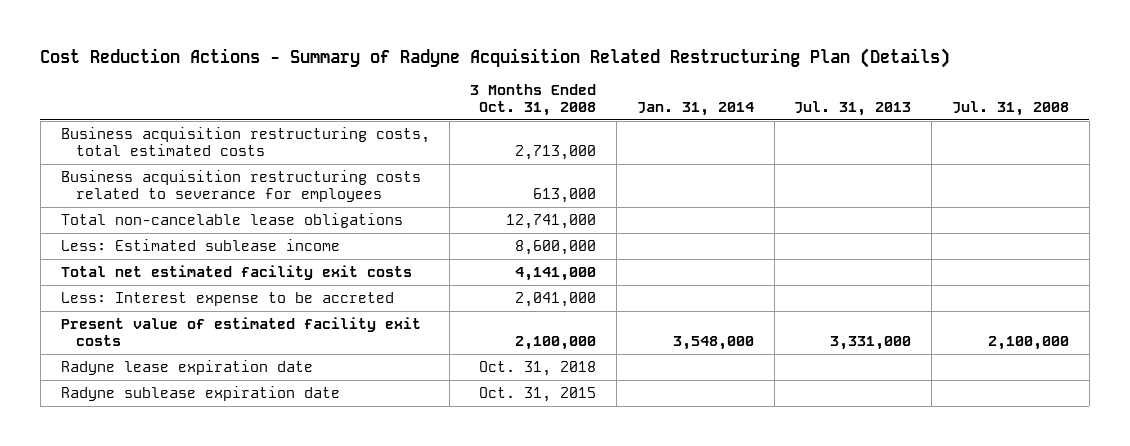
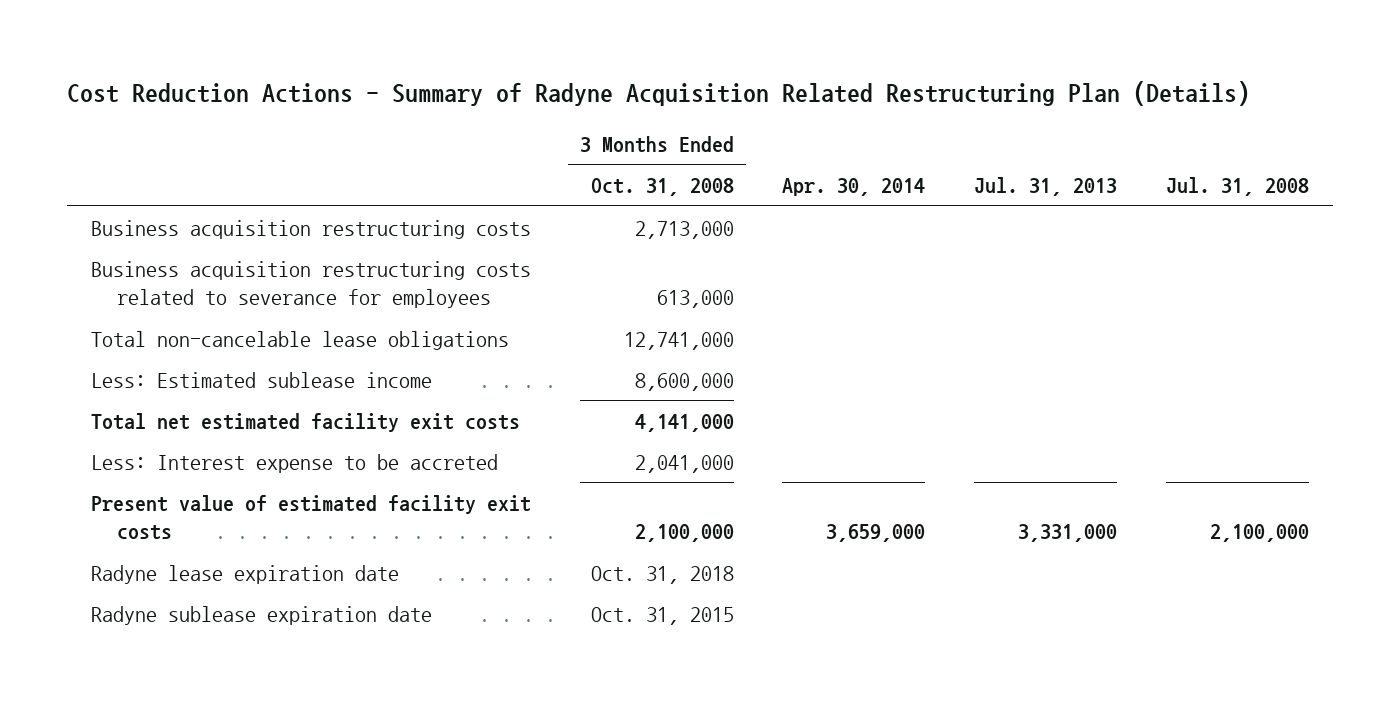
- | 3 Months Ended Oct. 31, 2008 | Jan. 31, 2014 | Jul. 31, 2013 | Jul. 31, 2008
+ | 3 Months Ended Oct. 31, 2008 | Apr. 30, 2014 | Jul. 31, 2013 | Jul. 31, 2008
- Business acquisition restructuring costs, total estimated costs | 2,713,000 | | |
+ Business acquisition restructuring costs | 2,713,000 | | |

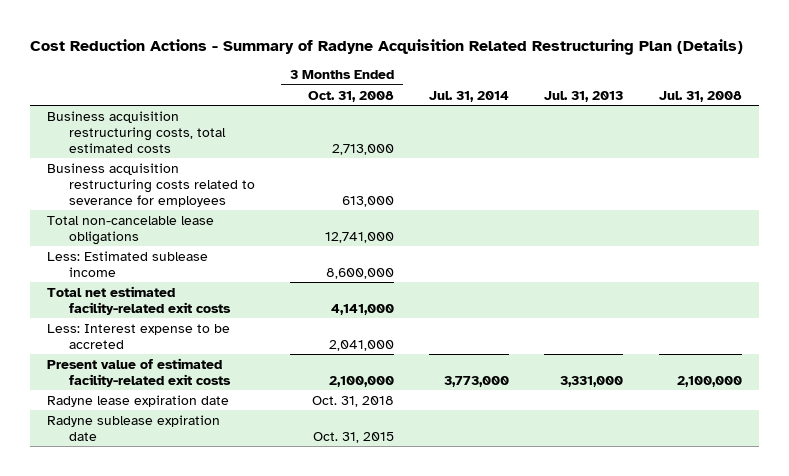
- | 3 Months Ended Oct. 31, 2008 | Apr. 30, 2014 | Jul. 31, 2013 | Jul. 31, 2008
+ | 3 Months Ended Oct. 31, 2008 | Jul. 31, 2014 | Jul. 31, 2013 | Jul. 31, 2008
- Business acquisition restructuring costs | 2,713,000 | | |
+ Business acquisition restructuring costs, total estimated costs | 2,713,000 | | |
- Total net estimated facility exit costs | 4,141,000 | | |
+ Total net estimated facility-related exit costs | 4,141,000 | | |
- Present value of estimated facility exit costs | 2,100,000 | 3,659,000 | 3,331,000 | 2,100,000
+ Present value of estimated facility-related exit costs | 2,100,000 | 3,773,000 | 3,331,000 | 2,100,000

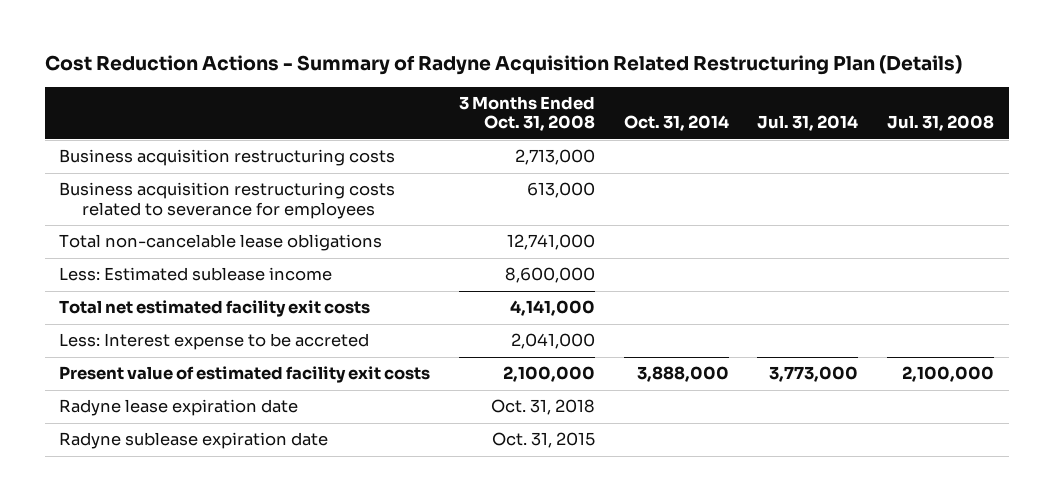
- | 3 Months Ended Oct. 31, 2008 | Jul. 31, 2014 | Jul. 31, 2013 | Jul. 31, 2008
+ | 3 Months Ended Oct. 31, 2008 | Oct. 31, 2014 | Jul. 31, 2014 | Jul. 31, 2008
- Business acquisition restructuring costs, total estimated costs | 2,713,000 | | |
+ Business acquisition restructuring costs | 2,713,000 | | |
- Total net estimated facility-related exit costs | 4,141,000 | | |
+ Total net estimated facility exit costs | 4,141,000 | | |
- Present value of estimated facility-related exit costs | 2,100,000 | 3,773,000 | 3,331,000 | 2,100,000
+ Present value of estimated facility exit costs | 2,100,000 | 3,888,000 | 3,773,000 | 2,100,000

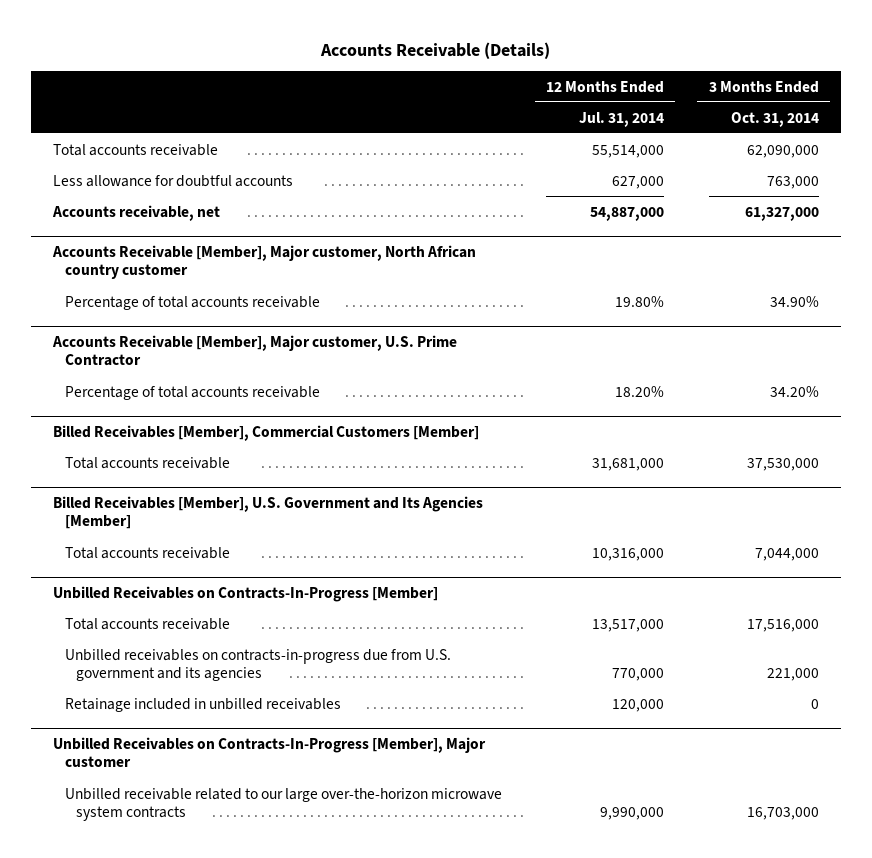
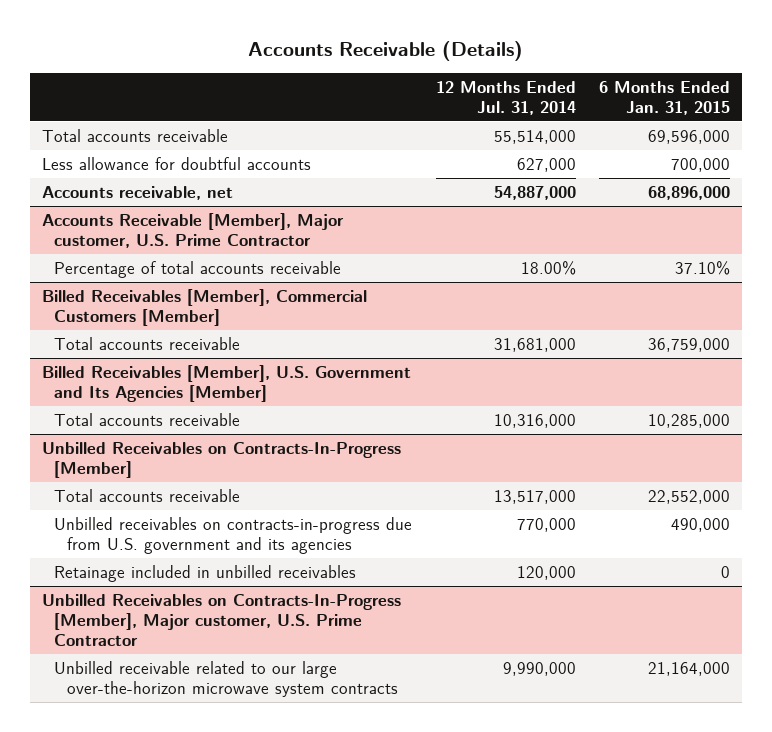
- | 12 Months Ended Jul. 31, 2014 | 3 Months Ended Oct. 31, 2014
+ | 12 Months Ended Jul. 31, 2014 | 6 Months Ended Jan. 31, 2015
- Accounts Receivable [Member], Major customer, North African country customer
- Percentage of total accounts receivable | 19.80% | 34.90%
@ Accounts Receivable [Member], Major customer, U.S. Prime Contractor
- Percentage of total accounts receivable | 18.20% | 34.20%
+ Percentage of total accounts receivable | 18.00% | 37.10%
- Unbilled Receivables on Contracts-In-Progress [Member], Major customer
+ Unbilled Receivables on Contracts-In-Progress [Member], Major customer, U.S. Prime Contractor

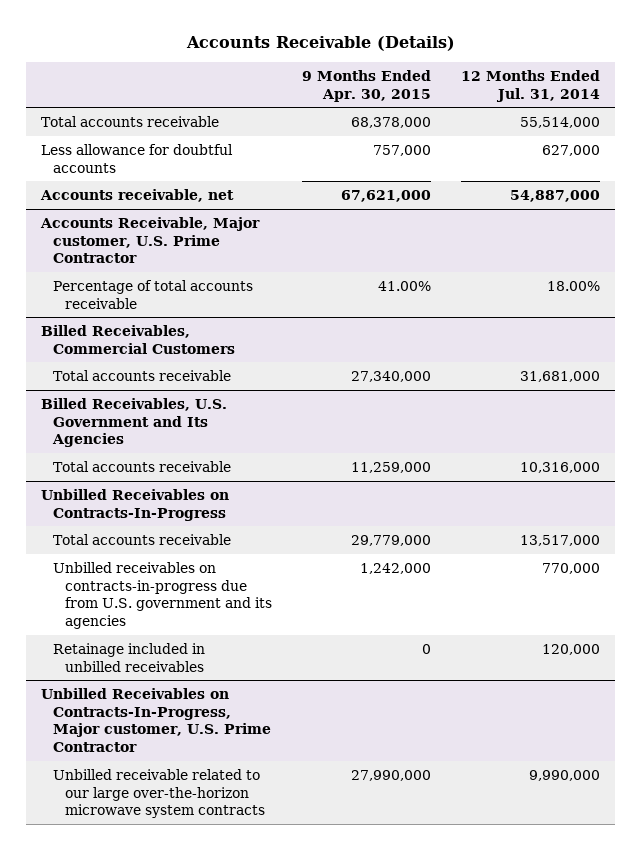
- | 12 Months Ended Jul. 31, 2014 | 6 Months Ended Jan. 31, 2015
+ | 9 Months Ended Apr. 30, 2015 | 12 Months Ended Jul. 31, 2014
- Accounts Receivable [Member], Major customer, U.S. Prime Contractor
+ Accounts Receivable, Major customer, U.S. Prime Contractor
- Billed Receivables [Member], Commercial Customers [Member]
+ Billed Receivables, Commercial Customers
- Billed Receivables [Member], U.S. Government and Its Agencies [Member]
+ Billed Receivables, U.S. Government and Its Agencies
- Unbilled Receivables on Contracts-In-Progress [Member]
+ Unbilled Receivables on Contracts-In-Progress
- Unbilled Receivables on Contracts-In-Progress [Member], Major customer, U.S. Prime Contractor
+ Unbilled Receivables on Contracts-In-Progress, Major customer, U.S. Prime Contractor

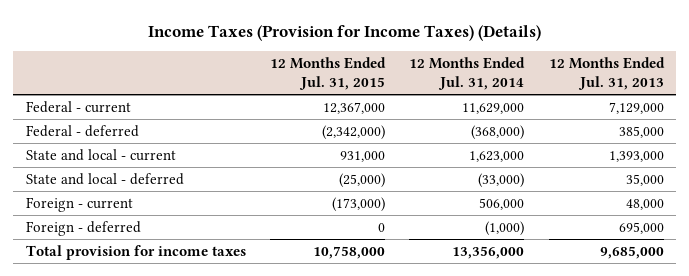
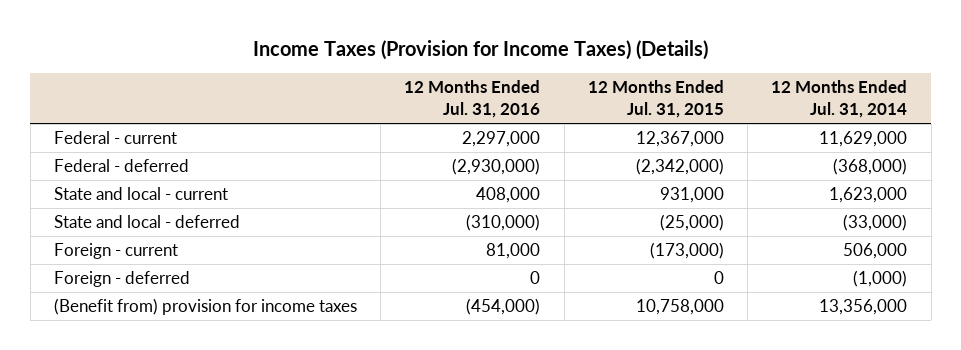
- | 12 Months Ended Jul. 31, 2015 | 12 Months Ended Jul. 31, 2014 | 12 Months Ended Jul. 31, 2013
+ | 12 Months Ended Jul. 31, 2016 | 12 Months Ended Jul. 31, 2015 | 12 Months Ended Jul. 31, 2014
- Total provision for income taxes | 10,758,000 | 13,356,000 | 9,685,000
+ (Benefit from) provision for income taxes | (454,000) | 10,758,000 | 13,356,000

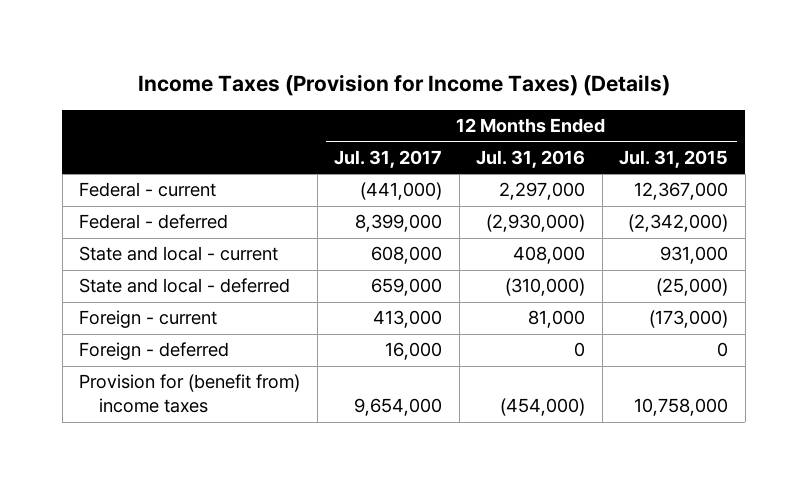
- | 12 Months Ended Jul. 31, 2016 | 12 Months Ended Jul. 31, 2015 | 12 Months Ended Jul. 31, 2014
+ | 12 Months Ended Jul. 31, 2017 | 12 Months Ended Jul. 31, 2016 | 12 Months Ended Jul. 31, 2015
- (Benefit from) provision for income taxes | (454,000) | 10,758,000 | 13,356,000
+ Provision for (benefit from) income taxes | 9,654,000 | (454,000) | 10,758,000

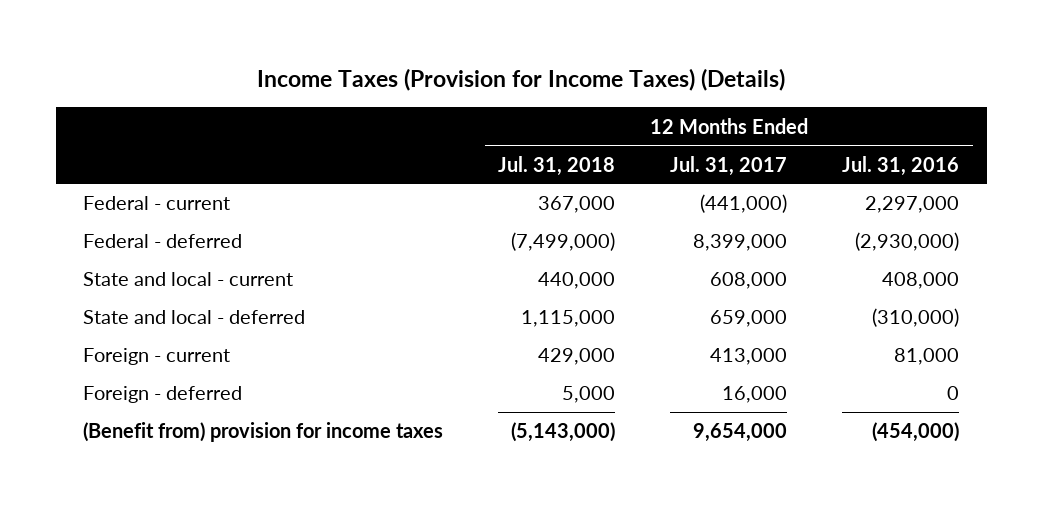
- | 12 Months Ended Jul. 31, 2017 | 12 Months Ended Jul. 31, 2016 | 12 Months Ended Jul. 31, 2015
+ | 12 Months Ended Jul. 31, 2018 | 12 Months Ended Jul. 31, 2017 | 12 Months Ended Jul. 31, 2016
- Provision for (benefit from) income taxes | 9,654,000 | (454,000) | 10,758,000
+ (Benefit from) provision for income taxes | (5,143,000) | 9,654,000 | (454,000)

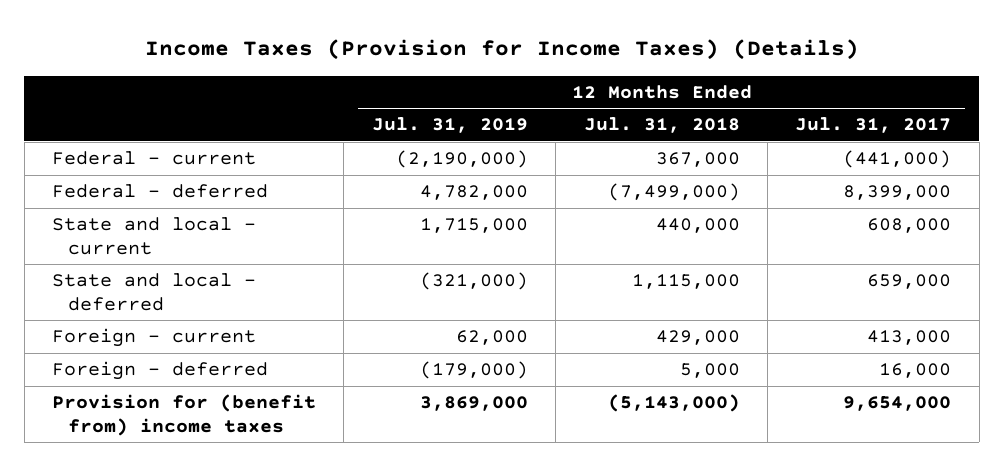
- | 12 Months Ended Jul. 31, 2018 | 12 Months Ended Jul. 31, 2017 | 12 Months Ended Jul. 31, 2016
+ | 12 Months Ended Jul. 31, 2019 | 12 Months Ended Jul. 31, 2018 | 12 Months Ended Jul. 31, 2017
- (Benefit from) provision for income taxes | (5,143,000) | 9,654,000 | (454,000)
+ Provision for (benefit from) income taxes | 3,869,000 | (5,143,000) | 9,654,000

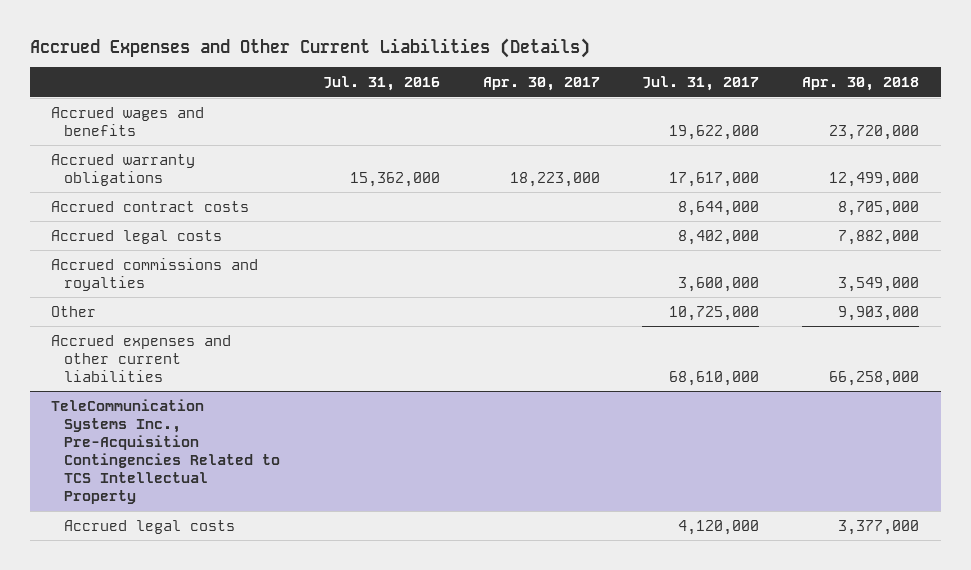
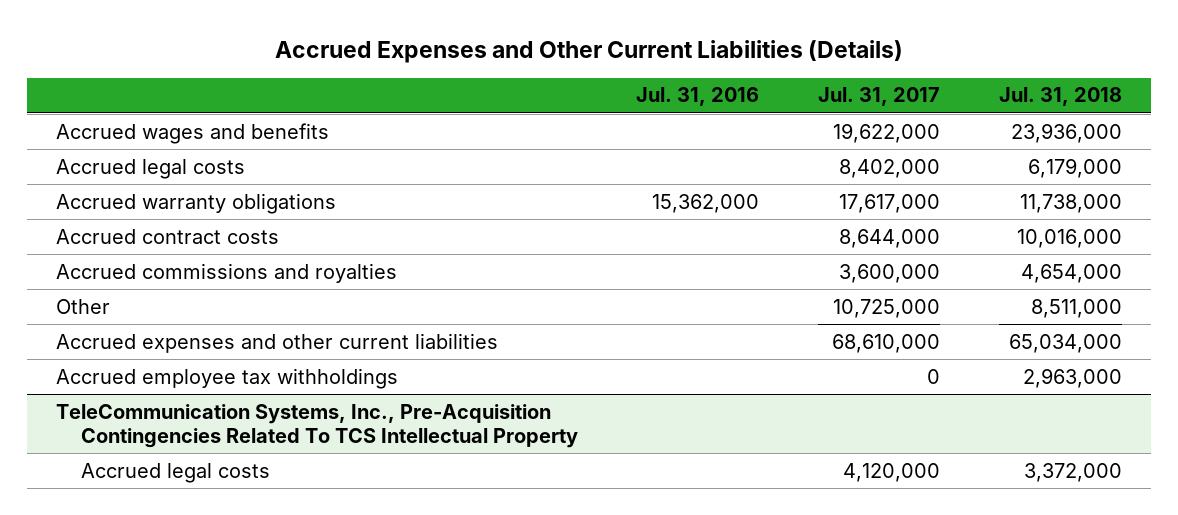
- | Jul. 31, 2016 | Apr. 30, 2017 | Jul. 31, 2017 | Apr. 30, 2018
+ | Jul. 31, 2016 | Jul. 31, 2017 | Jul. 31, 2018
moved up: Accrued legal costs | | 8,402,000 | 6,179,000
- TeleCommunication Systems Inc., Pre-Acquisition Contingencies Related to TCS Intellectual Property
+ Accrued employee tax withholdings | | 0 | 2,963,000
+ TeleCommunication Systems, Inc., Pre-Acquisition Contingencies Related To TCS Intellectual Property

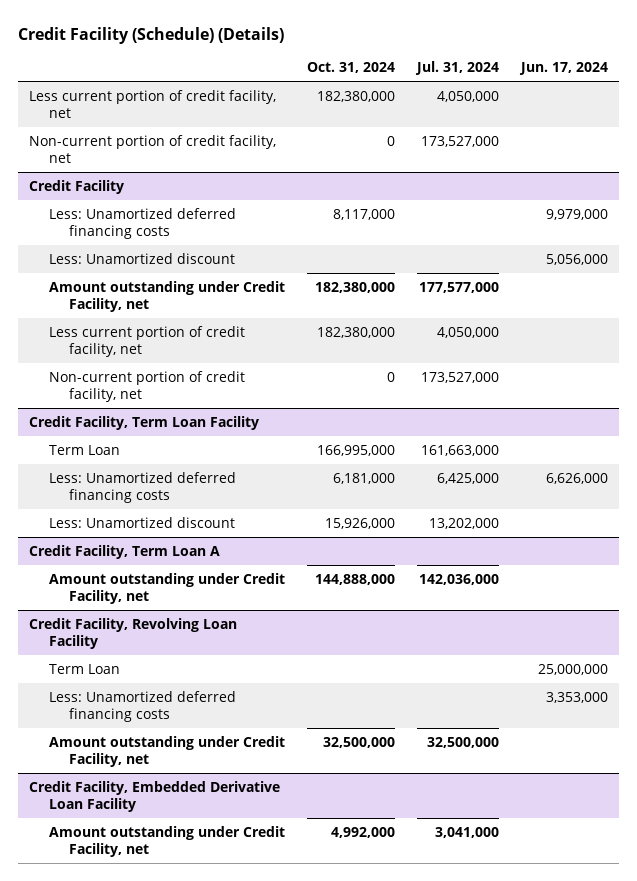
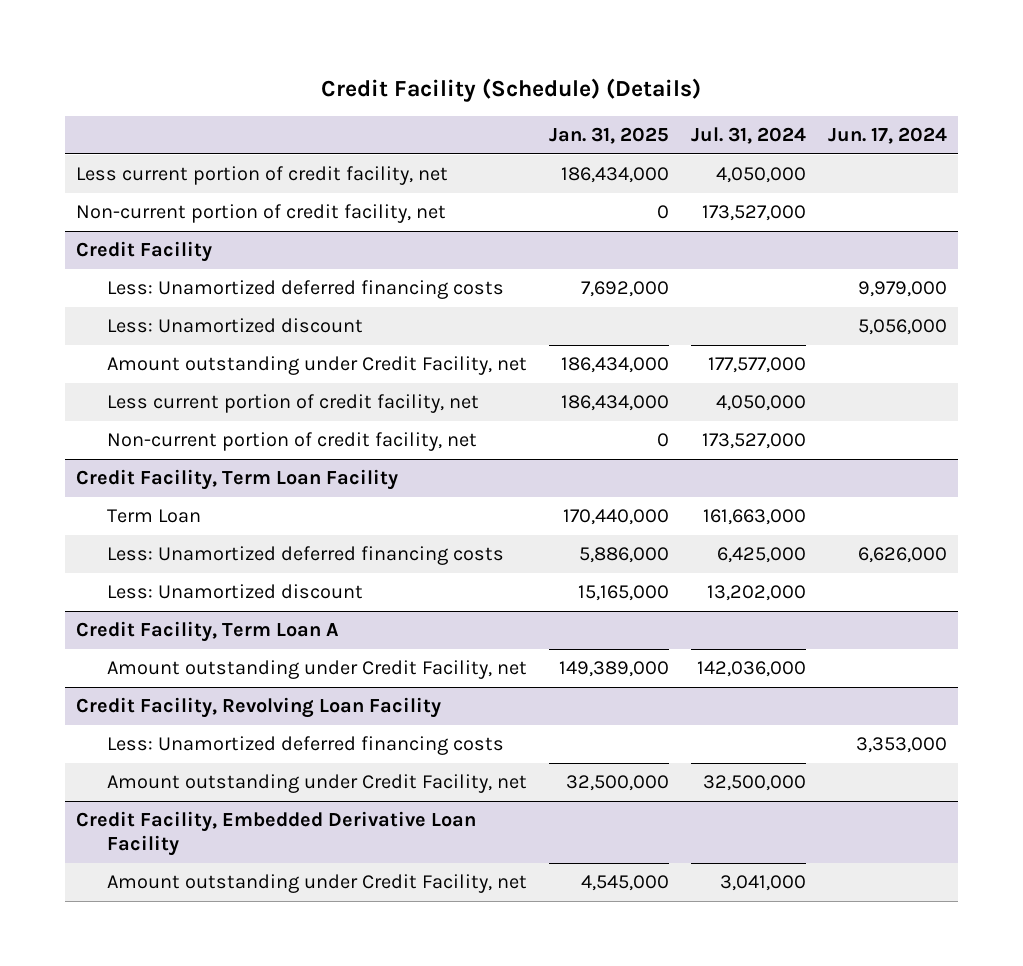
- | Oct. 31, 2024 | Jul. 31, 2024 | Jun. 17, 2024
+ | Jan. 31, 2025 | Jul. 31, 2024 | Jun. 17, 2024
@ Credit Facility, Revolving Loan Facility
- Term Loan | | | 25,000,000

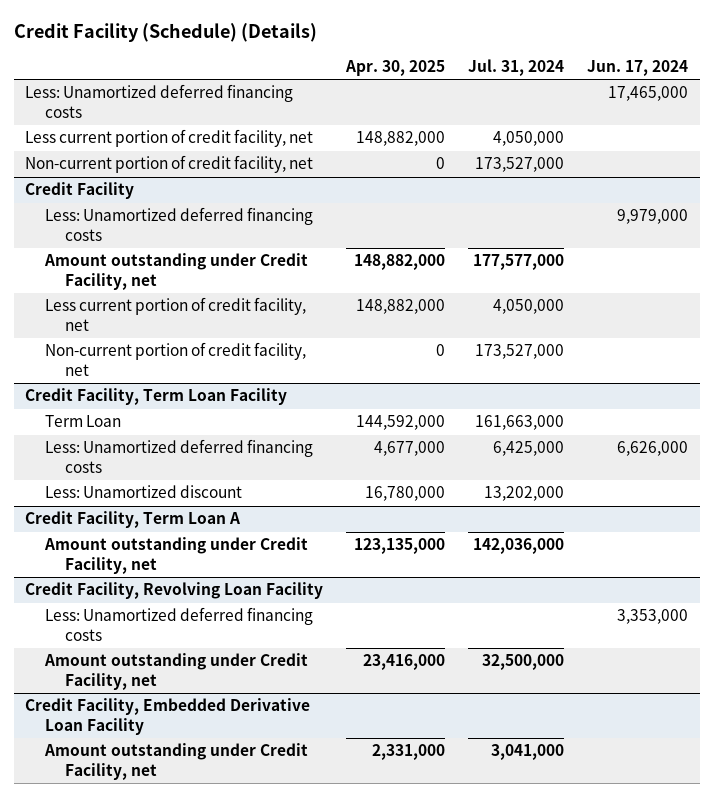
- | Jan. 31, 2025 | Jul. 31, 2024 | Jun. 17, 2024
+ | Apr. 30, 2025 | Jul. 31, 2024 | Jun. 17, 2024
+ Less: Unamortized deferred financing costs | | | 17,465,000
@ Credit Facility
- Less: Unamortized discount | | | 5,056,000

